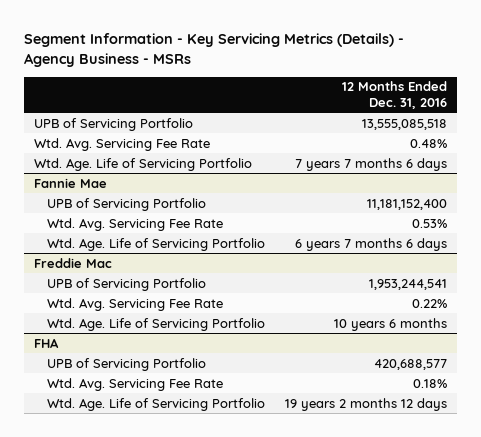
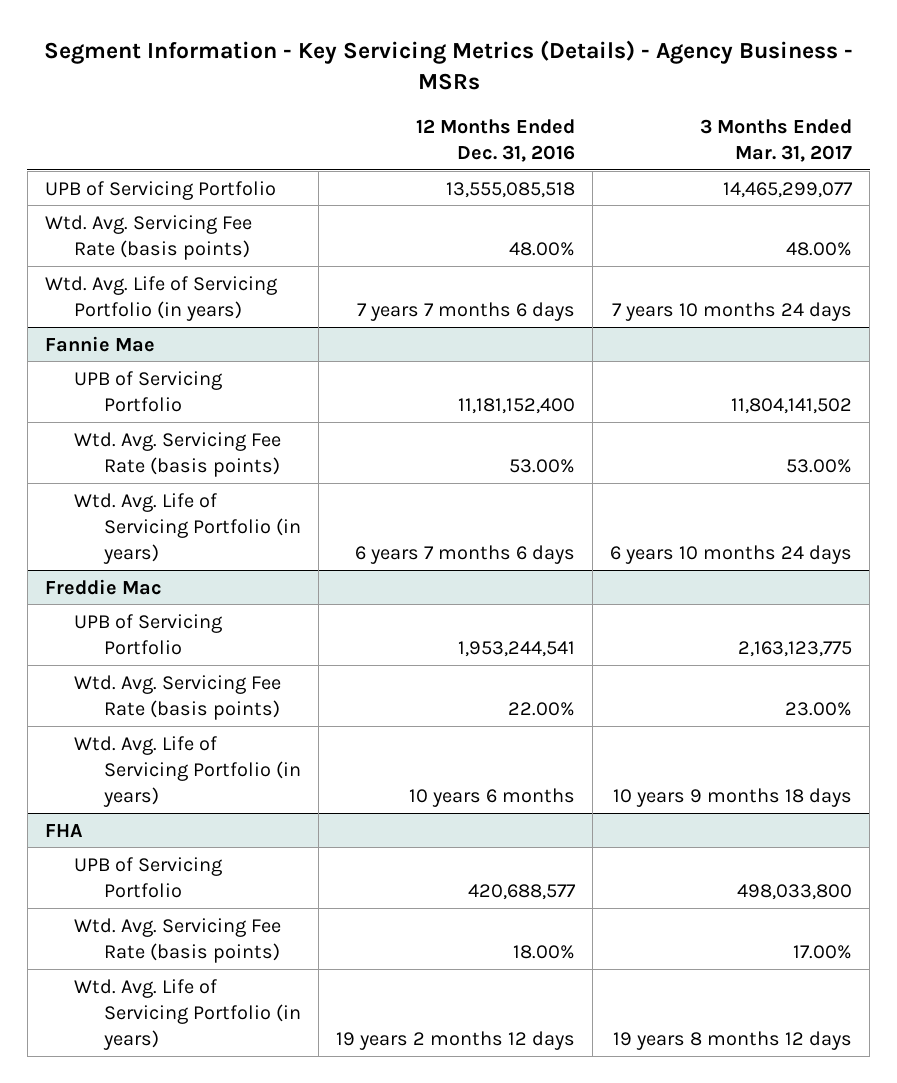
- | 12 Months Ended Dec. 31, 2016
+ | 12 Months Ended Dec. 31, 2016 | 3 Months Ended Mar. 31, 2017
- Wtd. Avg. Servicing Fee Rate | 0.48%
- Wtd. Age. Life of Servicing Portfolio | 7 years 7 months 6 days
+ Wtd. Avg. Servicing Fee Rate (basis points) | 48.00% | 48.00%
+ Wtd. Avg. Life of Servicing Portfolio (in years) | 7 years 7 months 6 days | 7 years 10 months 24 days
@ Fannie Mae
- Wtd. Avg. Servicing Fee Rate | 0.53%
- Wtd. Age. Life of Servicing Portfolio | 6 years 7 months 6 days
+ Wtd. Avg. Servicing Fee Rate (basis points) | 53.00% | 53.00%
+ Wtd. Avg. Life of Servicing Portfolio (in years) | 6 years 7 months 6 days | 6 years 10 months 24 days
@ Freddie Mac
- Wtd. Avg. Servicing Fee Rate | 0.22%
- Wtd. Age. Life of Servicing Portfolio | 10 years 6 months
+ Wtd. Avg. Servicing Fee Rate (basis points) | 22.00% | 23.00%
+ Wtd. Avg. Life of Servicing Portfolio (in years) | 10 years 6 months | 10 years 9 months 18 days
@ FHA
- Wtd. Avg. Servicing Fee Rate | 0.18%
- Wtd. Age. Life of Servicing Portfolio | 19 years 2 months 12 days
+ Wtd. Avg. Servicing Fee Rate (basis points) | 18.00% | 17.00%
+ Wtd. Avg. Life of Servicing Portfolio (in years) | 19 years 2 months 12 days | 19 years 8 months 12 days

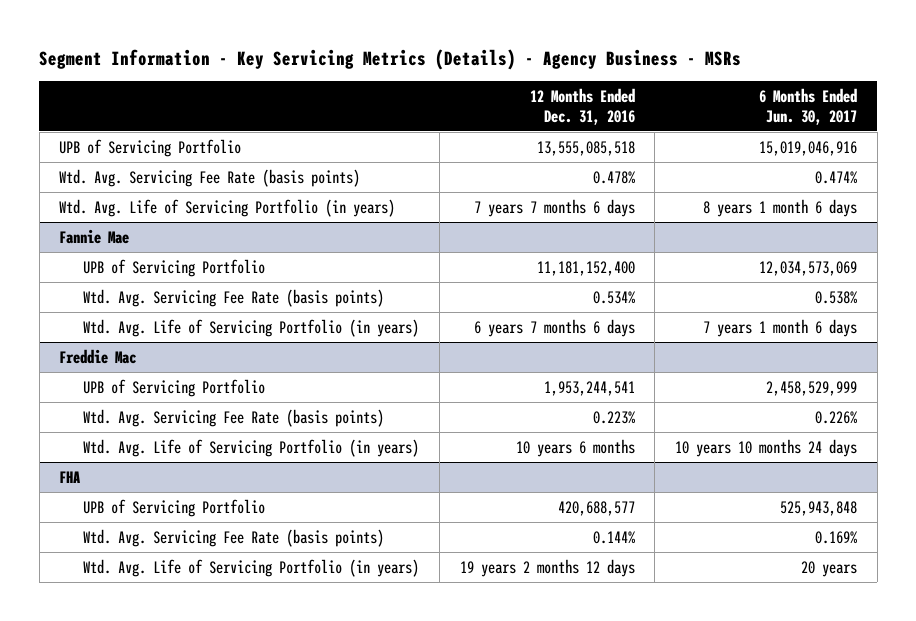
- | 12 Months Ended Dec. 31, 2016 | 3 Months Ended Mar. 31, 2017
+ | 12 Months Ended Dec. 31, 2016 | 6 Months Ended Jun. 30, 2017
- Wtd. Avg. Servicing Fee Rate (basis points) | 48.00% | 48.00%
+ Wtd. Avg. Servicing Fee Rate (basis points) | 0.478% | 0.474%
@ Fannie Mae
- Wtd. Avg. Servicing Fee Rate (basis points) | 53.00% | 53.00%
+ Wtd. Avg. Servicing Fee Rate (basis points) | 0.534% | 0.538%
@ Freddie Mac
- Wtd. Avg. Servicing Fee Rate (basis points) | 22.00% | 23.00%
+ Wtd. Avg. Servicing Fee Rate (basis points) | 0.223% | 0.226%
@ FHA
- Wtd. Avg. Servicing Fee Rate (basis points) | 18.00% | 17.00%
+ Wtd. Avg. Servicing Fee Rate (basis points) | 0.144% | 0.169%

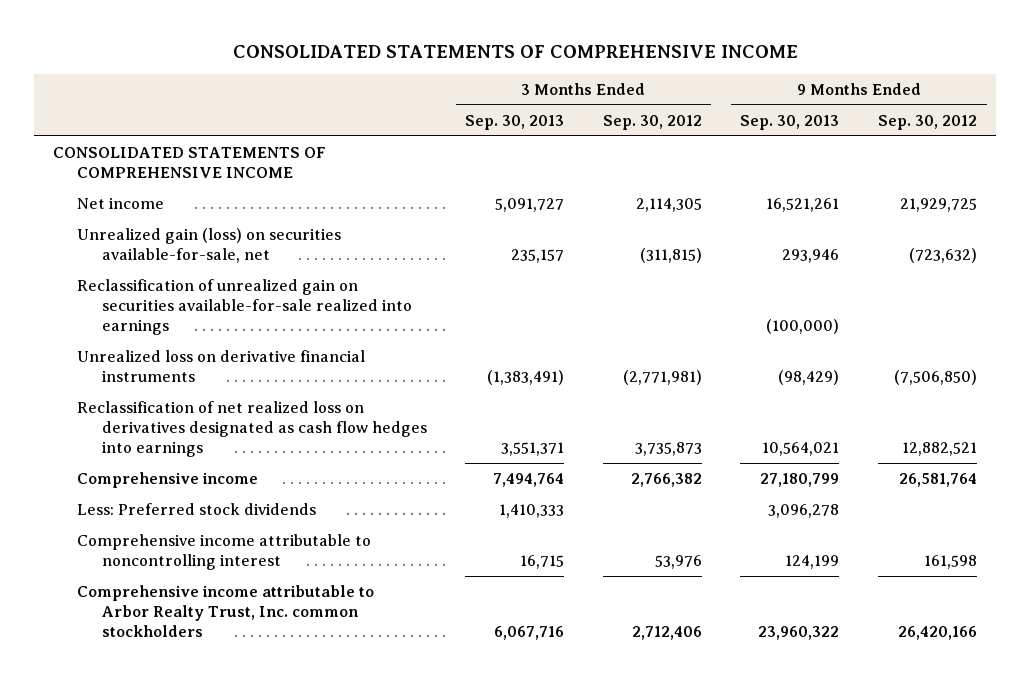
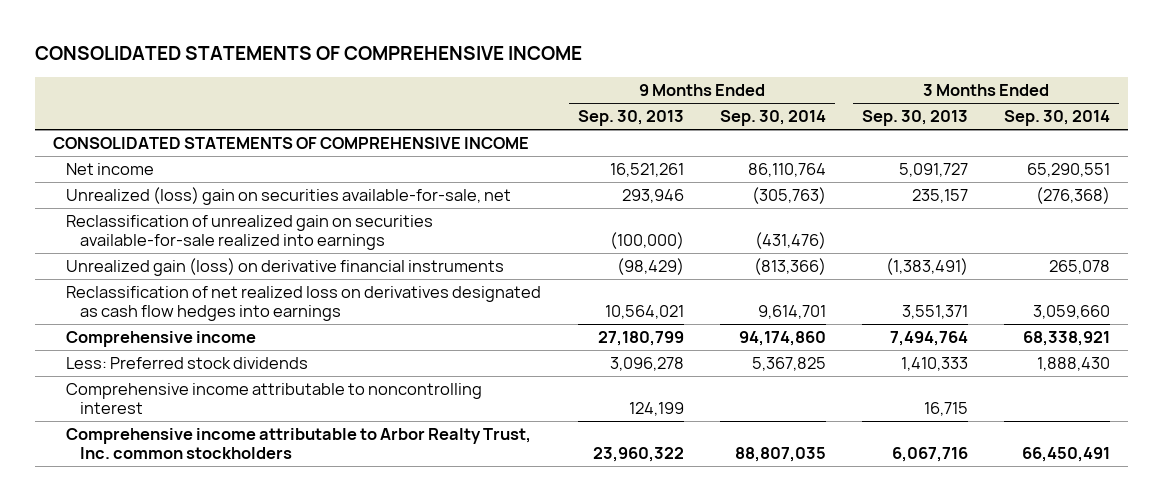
- | 3 Months Ended Sep. 30, 2013 | 3 Months Ended Sep. 30, 2012 | 9 Months Ended Sep. 30, 2013 | 9 Months Ended Sep. 30, 2012
+ | 9 Months Ended Sep. 30, 2013 | 9 Months Ended Sep. 30, 2014 | 3 Months Ended Sep. 30, 2013 | 3 Months Ended Sep. 30, 2014
- Unrealized gain (loss) on securities available-for-sale, net | 235,157 | (311,815) | 293,946 | (723,632)
+ Unrealized (loss) gain on securities available-for-sale, net | 293,946 | (305,763) | 235,157 | (276,368)
- Unrealized loss on derivative financial instruments | (1,383,491) | (2,771,981) | (98,429) | (7,506,850)
+ Unrealized gain (loss) on derivative financial instruments | (98,429) | (813,366) | (1,383,491) | 265,078

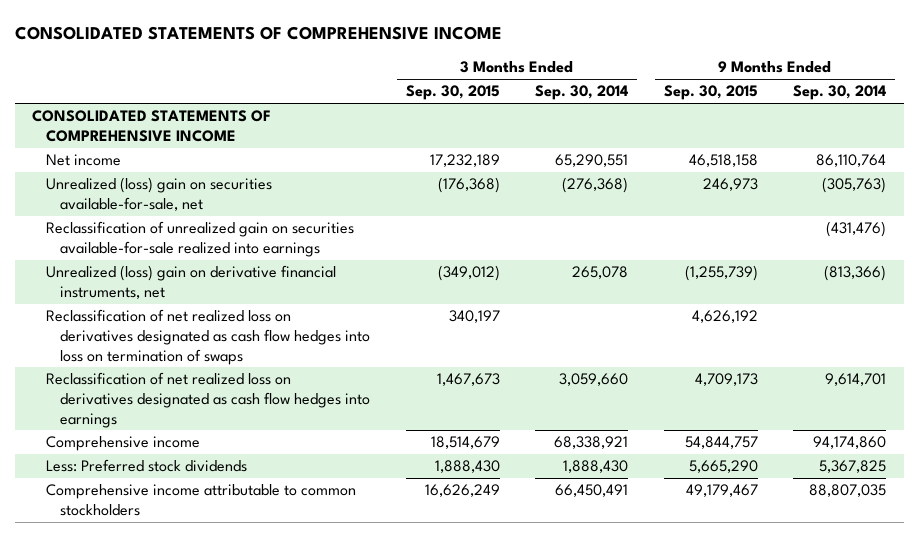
- | 9 Months Ended Sep. 30, 2013 | 9 Months Ended Sep. 30, 2014 | 3 Months Ended Sep. 30, 2013 | 3 Months Ended Sep. 30, 2014
+ | 3 Months Ended Sep. 30, 2015 | 3 Months Ended Sep. 30, 2014 | 9 Months Ended Sep. 30, 2015 | 9 Months Ended Sep. 30, 2014
- Unrealized gain (loss) on derivative financial instruments | (98,429) | (813,366) | (1,383,491) | 265,078
+ Unrealized (loss) gain on derivative financial instruments, net | (349,012) | 265,078 | (1,255,739) | (813,366)
+ Reclassification of net realized loss on derivatives designated as cash flow hedges into loss on termination of swaps | 340,197 | | 4,626,192 |
- Comprehensive income attributable to noncontrolling interest | 124,199 | | 16,715 |
- Comprehensive income attributable to Arbor Realty Trust, Inc. common stockholders | 23,960,322 | 88,807,035 | 6,067,716 | 66,450,491
+ Comprehensive income attributable to common stockholders | 16,626,249 | 66,450,491 | 49,179,467 | 88,807,035

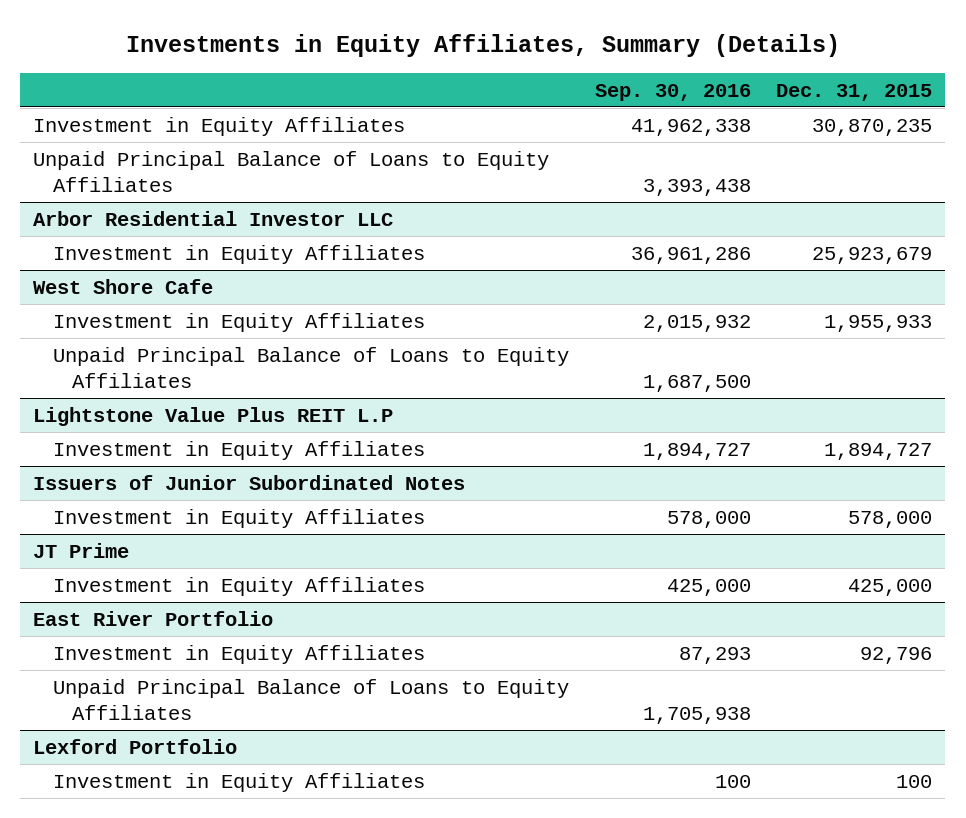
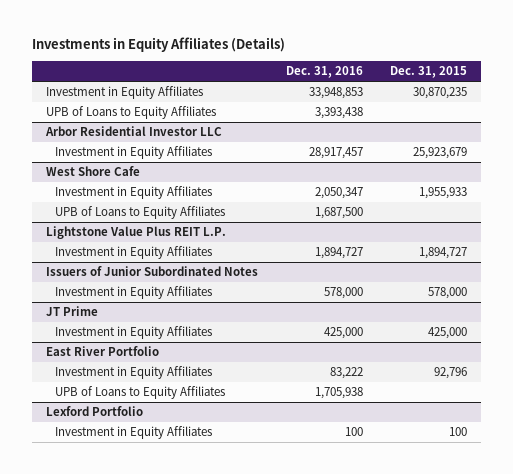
- Investments in Equity Affiliates, Summary (Details)
+ Investments in Equity Affiliates (Details)
- | Sep. 30, 2016 | Dec. 31, 2015
+ | Dec. 31, 2016 | Dec. 31, 2015
- Unpaid Principal Balance of Loans to Equity Affiliates | 3,393,438 |
+ UPB of Loans to Equity Affiliates | 3,393,438 |
@ West Shore Cafe
- Unpaid Principal Balance of Loans to Equity Affiliates | 1,687,500 |
- Lightstone Value Plus REIT L.P
@ West Shore Cafe
+ UPB of Loans to Equity Affiliates | 1,687,500 |
+ Lightstone Value Plus REIT L.P.
@ East River Portfolio
- Unpaid Principal Balance of Loans to Equity Affiliates | 1,705,938 |
+ UPB of Loans to Equity Affiliates | 1,705,938 |

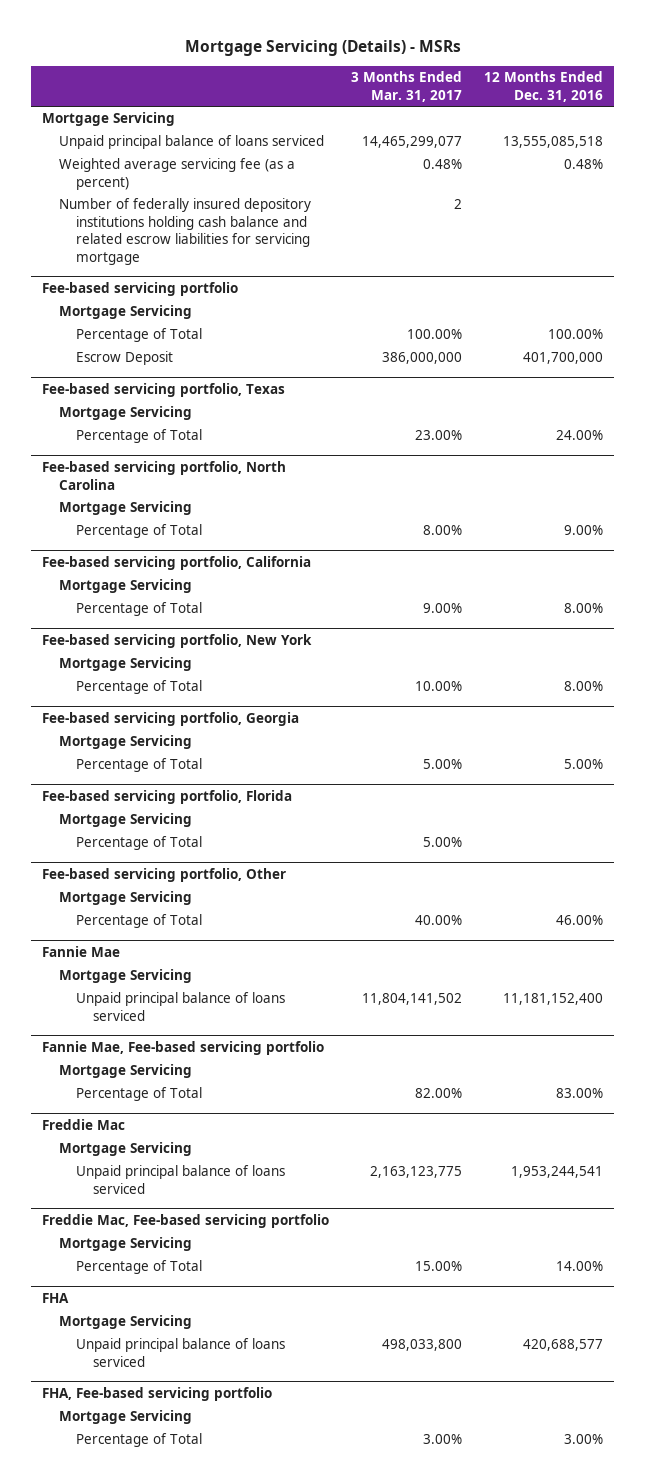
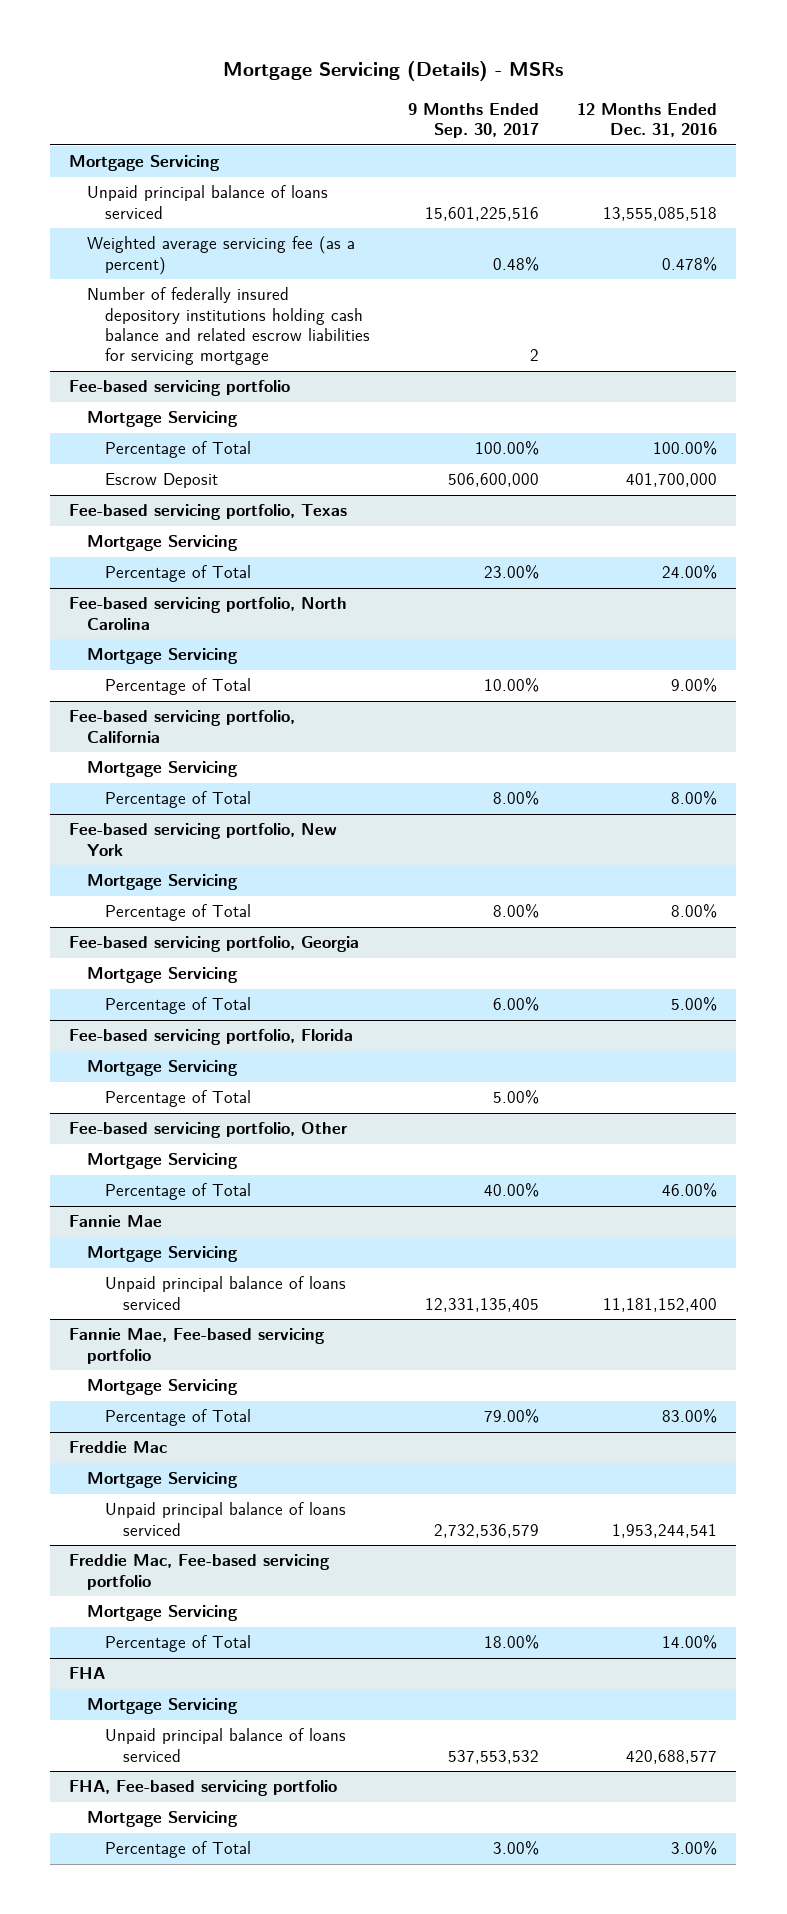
- | 3 Months Ended Mar. 31, 2017 | 12 Months Ended Dec. 31, 2016
+ | 9 Months Ended Sep. 30, 2017 | 12 Months Ended Dec. 31, 2016
- Weighted average servicing fee (as a percent) | 0.48% | 0.48%
+ Weighted average servicing fee (as a percent) | 0.48% | 0.478%

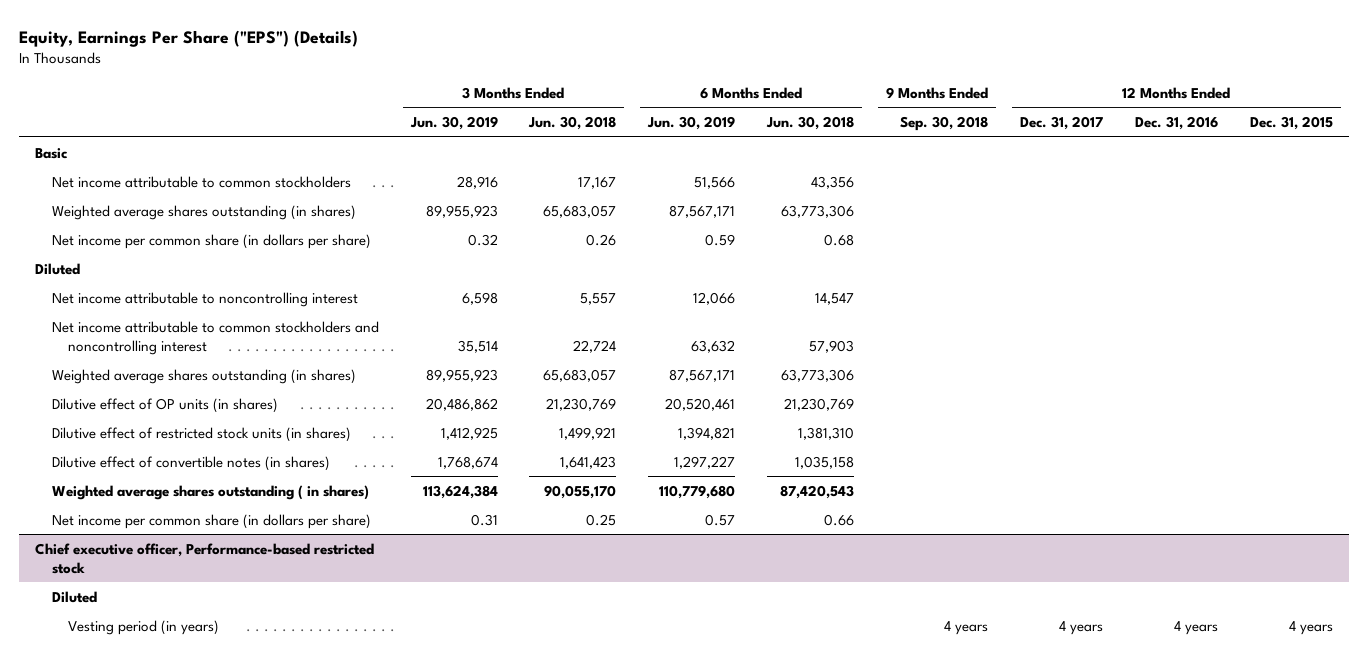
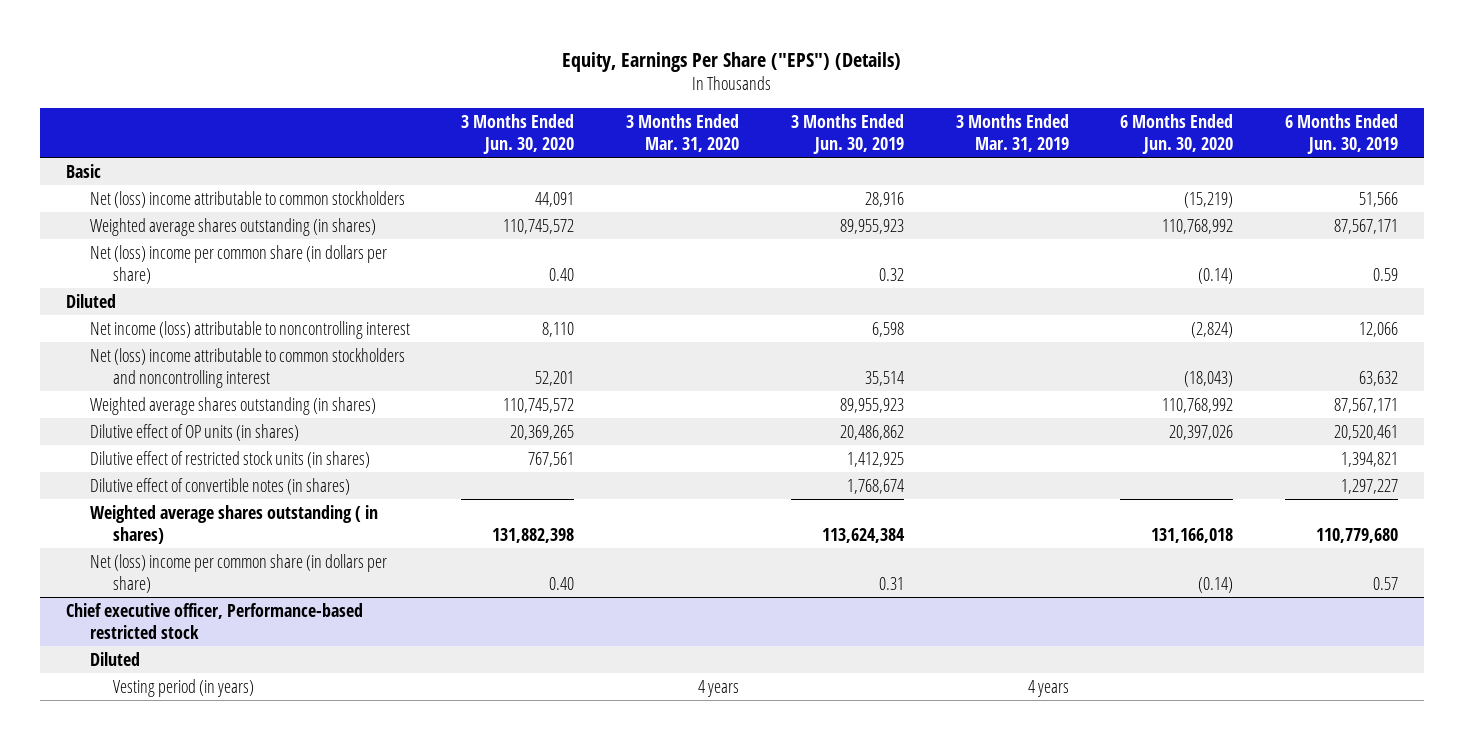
- | 3 Months Ended Jun. 30, 2019 | 3 Months Ended Jun. 30, 2018 | 6 Months Ended Jun. 30, 2019 | 6 Months Ended Jun. 30, 2018 | 9 Months Ended Sep. 30, 2018 | 12 Months Ended Dec. 31, 2017 | 12 Months Ended Dec. 31, 2016 | 12 Months Ended Dec. 31, 2015
+ | 3 Months Ended Jun. 30, 2020 | 3 Months Ended Mar. 31, 2020 | 3 Months Ended Jun. 30, 2019 | 3 Months Ended Mar. 31, 2019 | 6 Months Ended Jun. 30, 2020 | 6 Months Ended Jun. 30, 2019
- Net income attributable to common stockholders | 28,916 | 17,167 | 51,566 | 43,356 | | | |
+ Net (loss) income attributable to common stockholders | 44,091 | | 28,916 | | (15,219) | 51,566
- Net income per common share (in dollars per share) | 0.32 | 0.26 | 0.59 | 0.68 | | | |
+ Net (loss) income per common share (in dollars per share) | 0.40 | | 0.32 | | (0.14) | 0.59
- Net income attributable to noncontrolling interest | 6,598 | 5,557 | 12,066 | 14,547 | | | |
- Net income attributable to common stockholders and noncontrolling interest | 35,514 | 22,724 | 63,632 | 57,903 | | | |
+ Net income (loss) attributable to noncontrolling interest | 8,110 | | 6,598 | | (2,824) | 12,066
+ Net (loss) income attributable to common stockholders and noncontrolling interest | 52,201 | | 35,514 | | (18,043) | 63,632
- Net income per common share (in dollars per share) | 0.31 | 0.25 | 0.57 | 0.66 | | | |
+ Net (loss) income per common share (in dollars per share) | 0.40 | | 0.31 | | (0.14) | 0.57

